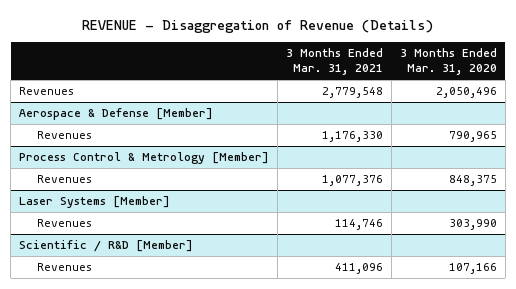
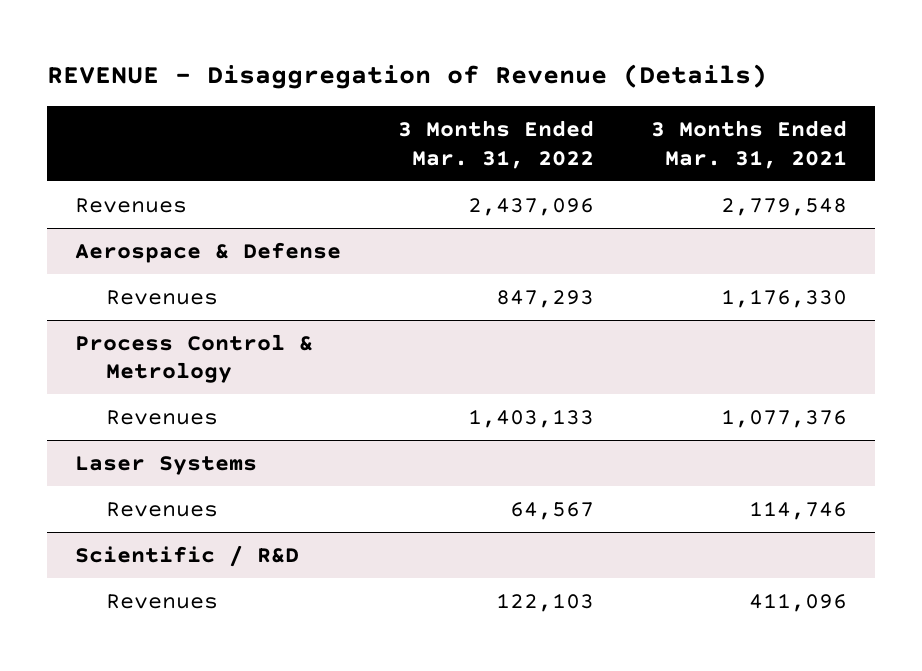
- | 3 Months Ended Mar. 31, 2021 | 3 Months Ended Mar. 31, 2020
+ | 3 Months Ended Mar. 31, 2022 | 3 Months Ended Mar. 31, 2021
- Aerospace & Defense [Member]
+ Aerospace & Defense
- Process Control & Metrology [Member]
+ Process Control & Metrology
- Laser Systems [Member]
+ Laser Systems
- Scientific / R&D [Member]
+ Scientific / R&D

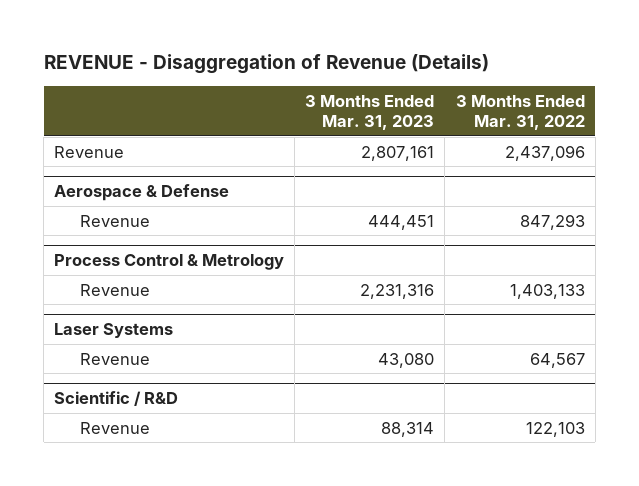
- | 3 Months Ended Mar. 31, 2022 | 3 Months Ended Mar. 31, 2021
+ | 3 Months Ended Mar. 31, 2023 | 3 Months Ended Mar. 31, 2022
- Revenues | 2,437,096 | 2,779,548
+ Revenue | 2,807,161 | 2,437,096
@ Aerospace & Defense
- Revenues | 847,293 | 1,176,330
+ Revenue | 444,451 | 847,293
@ Process Control & Metrology
- Revenues | 1,403,133 | 1,077,376
+ Revenue | 2,231,316 | 1,403,133
@ Laser Systems
- Revenues | 64,567 | 114,746
+ Revenue | 43,080 | 64,567
@ Scientific / R&D
- Revenues | 122,103 | 411,096
+ Revenue | 88,314 | 122,103

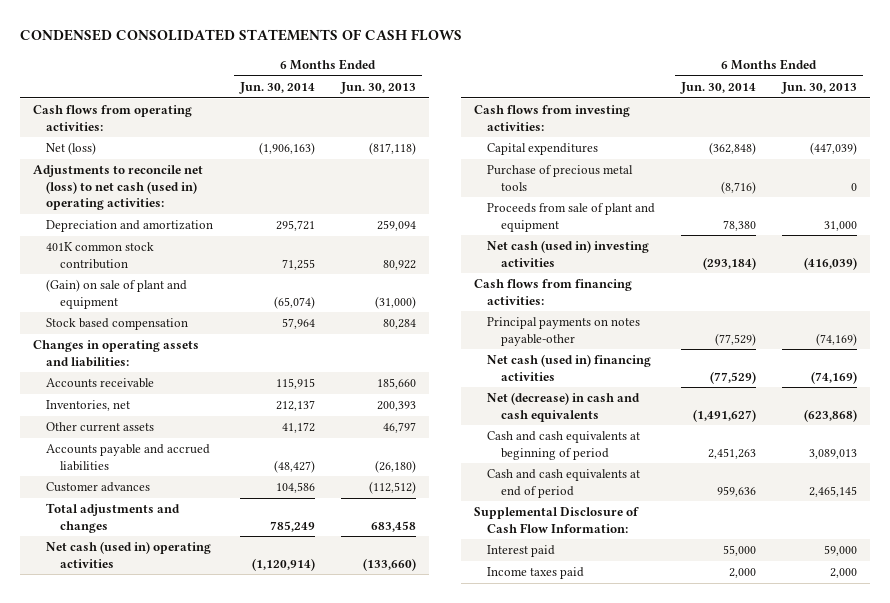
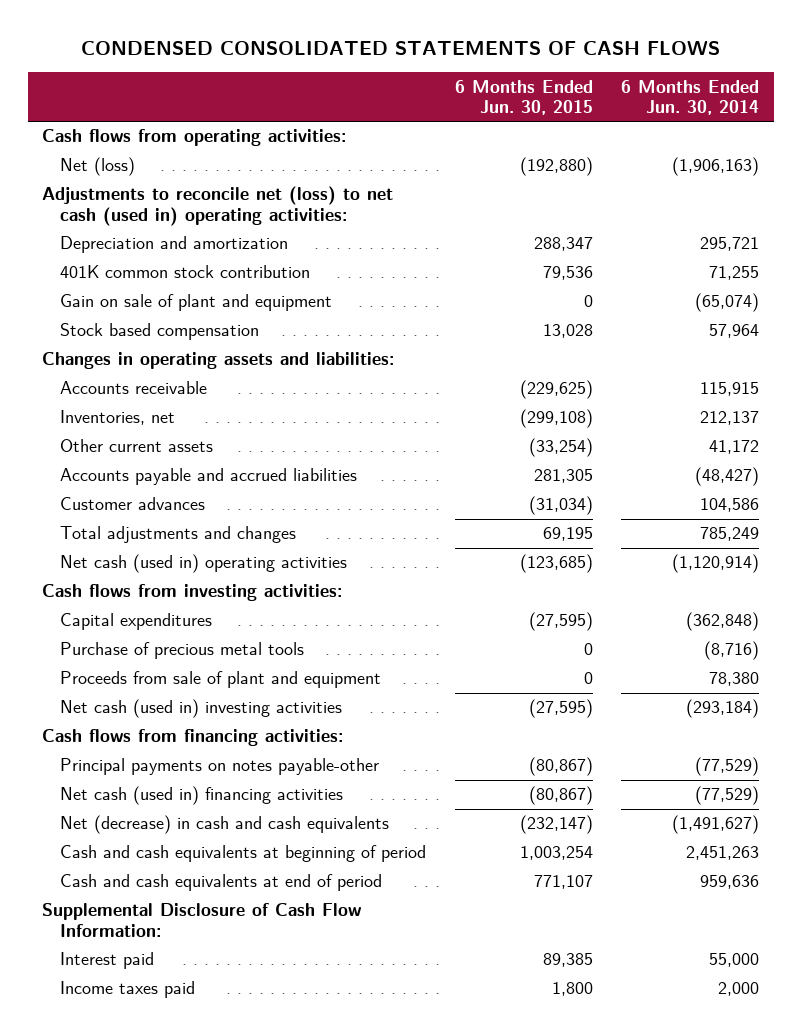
- | 6 Months Ended Jun. 30, 2014 | 6 Months Ended Jun. 30, 2013
+ | 6 Months Ended Jun. 30, 2015 | 6 Months Ended Jun. 30, 2014
- (Gain) on sale of plant and equipment | (65,074) | (31,000)
+ Gain on sale of plant and equipment | 0 | (65,074)

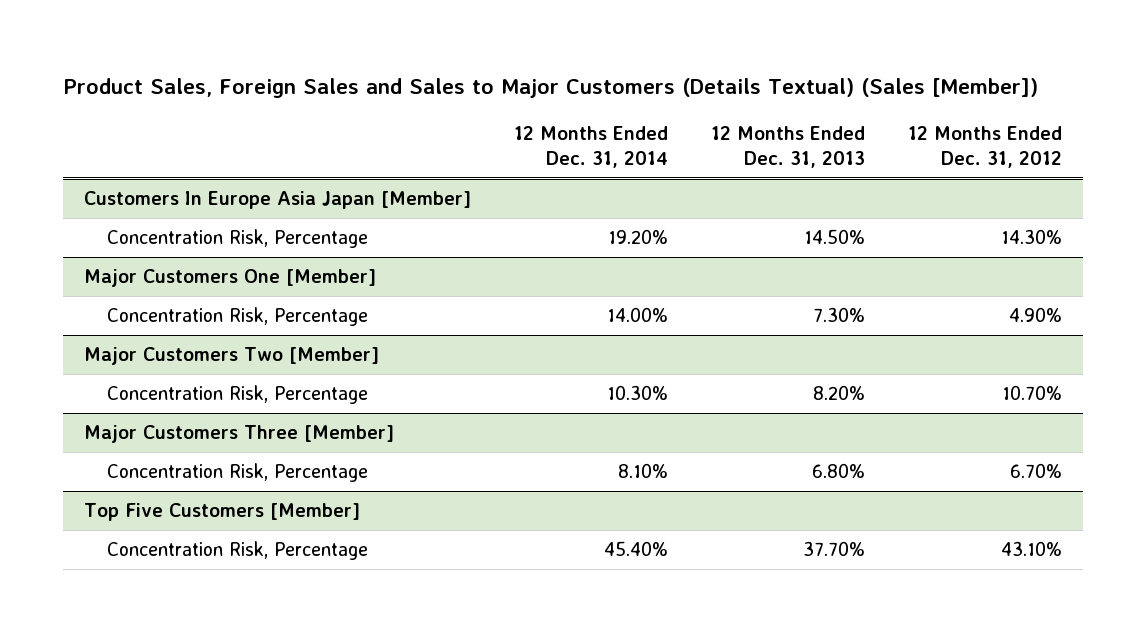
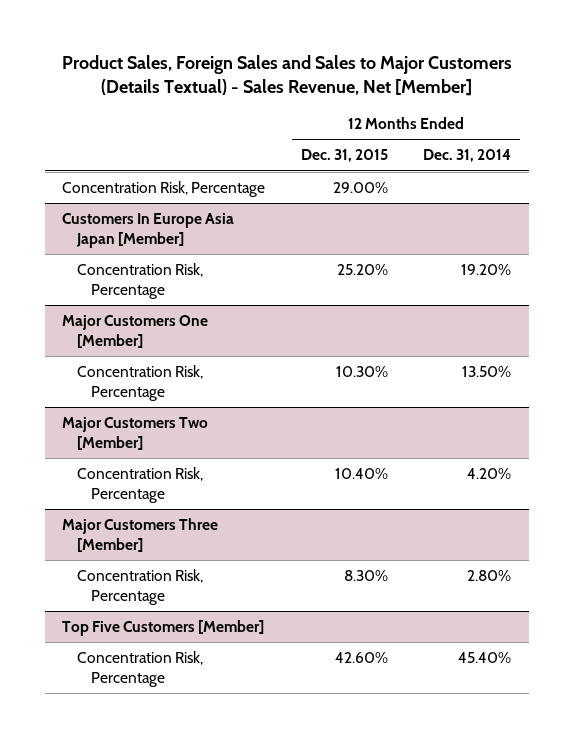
- Product Sales, Foreign Sales and Sales to Major Customers (Details Textual) (Sales [Member])
+ Product Sales, Foreign Sales and Sales to Major Customers (Details Textual) - Sales Revenue, Net [Member]
- | 12 Months Ended Dec. 31, 2014 | 12 Months Ended Dec. 31, 2013 | 12 Months Ended Dec. 31, 2012
+ | 12 Months Ended Dec. 31, 2015 | 12 Months Ended Dec. 31, 2014
+ Concentration Risk, Percentage | 29.00% |
@ Major Customers One [Member]
- Concentration Risk, Percentage | 14.00% | 7.30% | 4.90%
+ Concentration Risk, Percentage | 10.30% | 13.50%
@ Major Customers Two [Member]
- Concentration Risk, Percentage | 10.30% | 8.20% | 10.70%
+ Concentration Risk, Percentage | 10.40% | 4.20%
@ Major Customers Three [Member]
- Concentration Risk, Percentage | 8.10% | 6.80% | 6.70%
+ Concentration Risk, Percentage | 8.30% | 2.80%

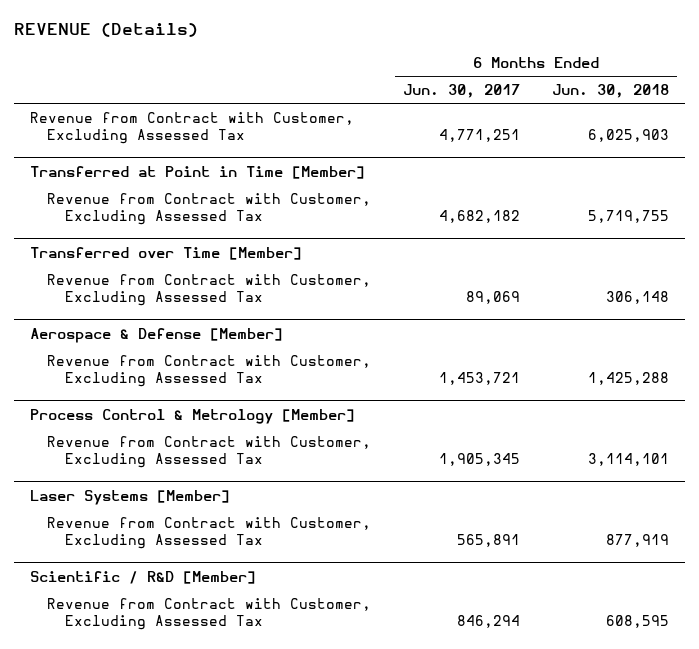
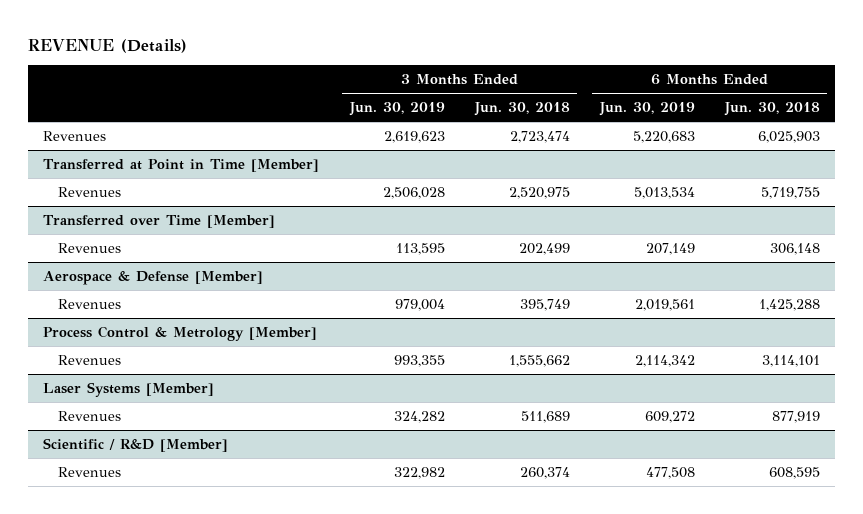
- | 6 Months Ended Jun. 30, 2017 | 6 Months Ended Jun. 30, 2018
+ | 3 Months Ended Jun. 30, 2019 | 3 Months Ended Jun. 30, 2018 | 6 Months Ended Jun. 30, 2019 | 6 Months Ended Jun. 30, 2018
- Revenue from Contract with Customer, Excluding Assessed Tax | 4,771,251 | 6,025,903
+ Revenues | 2,619,623 | 2,723,474 | 5,220,683 | 6,025,903
@ Transferred at Point in Time [Member]
- Revenue from Contract with Customer, Excluding Assessed Tax | 4,682,182 | 5,719,755
+ Revenues | 2,506,028 | 2,520,975 | 5,013,534 | 5,719,755
@ Transferred over Time [Member]
- Revenue from Contract with Customer, Excluding Assessed Tax | 89,069 | 306,148
+ Revenues | 113,595 | 202,499 | 207,149 | 306,148
@ Aerospace & Defense [Member]
- Revenue from Contract with Customer, Excluding Assessed Tax | 1,453,721 | 1,425,288
+ Revenues | 979,004 | 395,749 | 2,019,561 | 1,425,288
@ Process Control & Metrology [Member]
- Revenue from Contract with Customer, Excluding Assessed Tax | 1,905,345 | 3,114,101
+ Revenues | 993,355 | 1,555,662 | 2,114,342 | 3,114,101
@ Laser Systems [Member]
- Revenue from Contract with Customer, Excluding Assessed Tax | 565,891 | 877,919
+ Revenues | 324,282 | 511,689 | 609,272 | 877,919
@ Scientific / R&D [Member]
- Revenue from Contract with Customer, Excluding Assessed Tax | 846,294 | 608,595
+ Revenues | 322,982 | 260,374 | 477,508 | 608,595

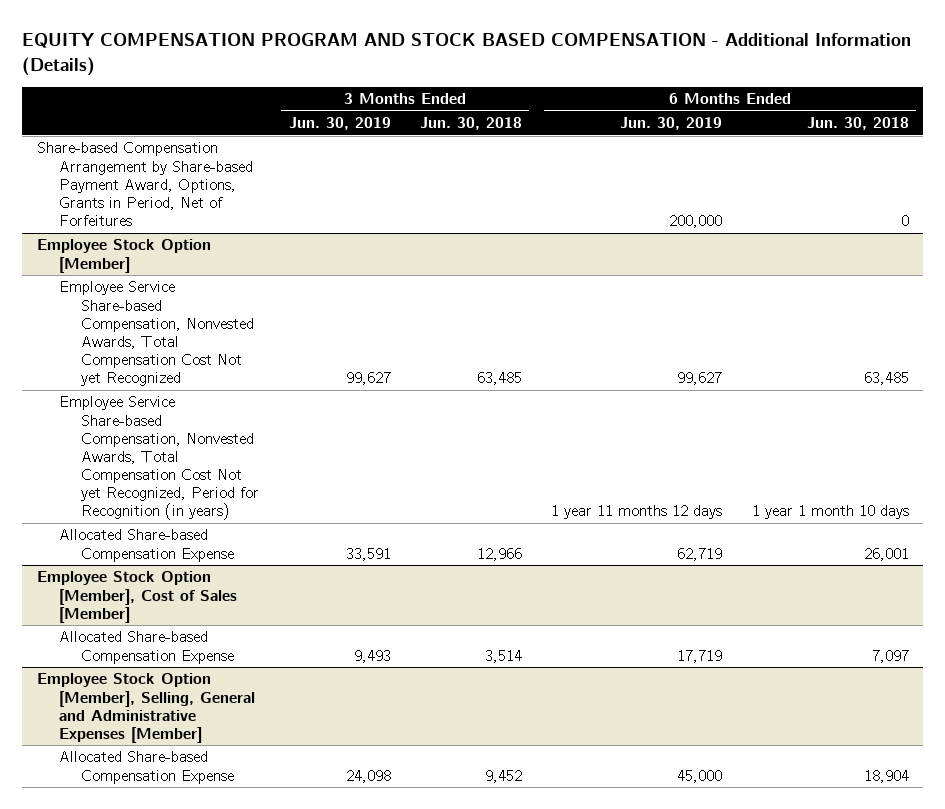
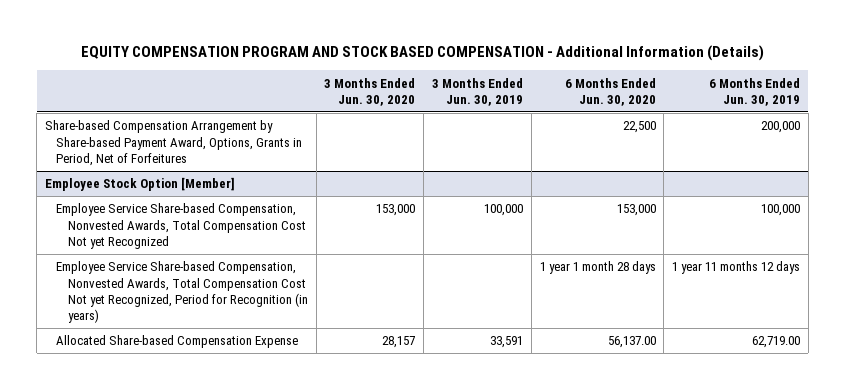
- | 3 Months Ended Jun. 30, 2019 | 3 Months Ended Jun. 30, 2018 | 6 Months Ended Jun. 30, 2019 | 6 Months Ended Jun. 30, 2018
+ | 3 Months Ended Jun. 30, 2020 | 3 Months Ended Jun. 30, 2019 | 6 Months Ended Jun. 30, 2020 | 6 Months Ended Jun. 30, 2019
@ Employee Stock Option [Member]
- Employee Service Share-based Compensation, Nonvested Awards, Total Compensation Cost Not yet Recognized | 99,627 | 63,485 | 99,627 | 63,485
+ Employee Service Share-based Compensation, Nonvested Awards, Total Compensation Cost Not yet Recognized | 153,000 | 100,000 | 153,000 | 100,000
- Allocated Share-based Compensation Expense | 33,591 | 12,966 | 62,719 | 26,001
- Employee Stock Option [Member], Cost of Sales [Member]
- Allocated Share-based Compensation Expense | 9,493 | 3,514 | 17,719 | 7,097
- Employee Stock Option [Member], Selling, General and Administrative Expenses [Member]
- Allocated Share-based Compensation Expense | 24,098 | 9,452 | 45,000 | 18,904
@ Employee Stock Option [Member]
+ Allocated Share-based Compensation Expense | 28,157 | 33,591 | 56,137.00 | 62,719.00

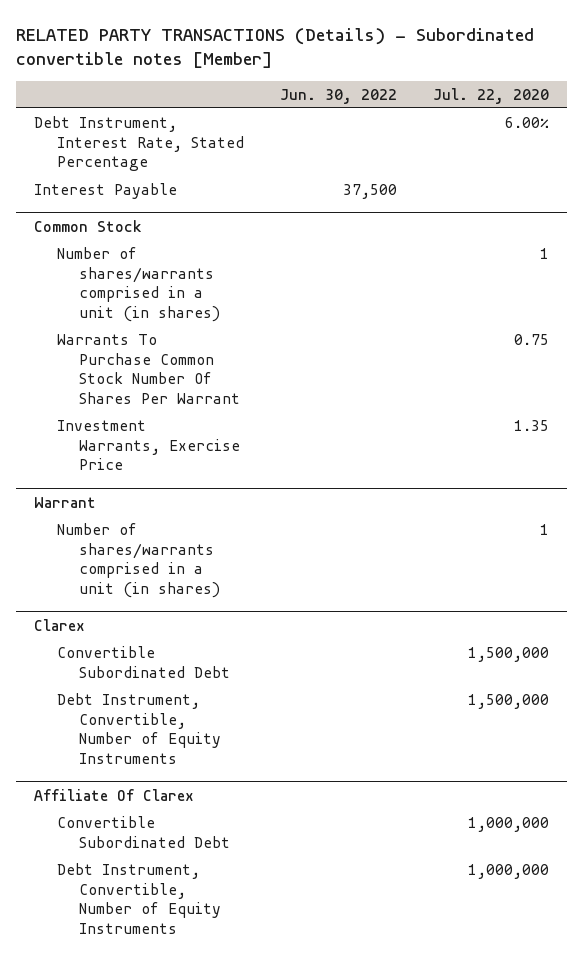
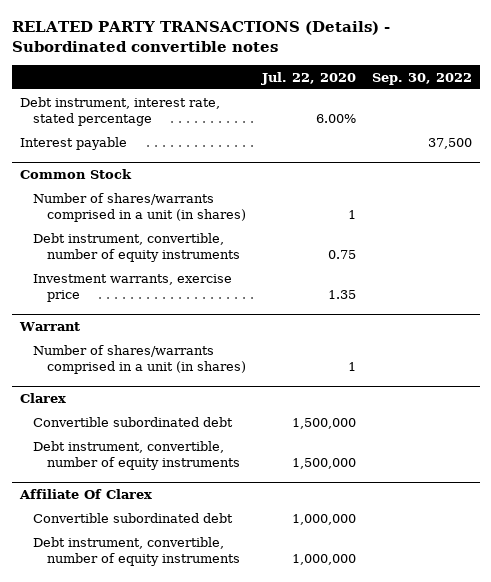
- RELATED PARTY TRANSACTIONS (Details) - Subordinated convertible notes [Member]
+ RELATED PARTY TRANSACTIONS (Details) - Subordinated convertible notes
- | Jun. 30, 2022 | Jul. 22, 2020
+ | Jul. 22, 2020 | Sep. 30, 2022
- Debt Instrument, Interest Rate, Stated Percentage | | 6.00%
- Interest Payable | 37,500 |
+ Debt instrument, interest rate, stated percentage | 6.00% |
+ Interest payable | | 37,500
@ Common Stock
- Warrants To Purchase Common Stock Number Of Shares Per Warrant | | 0.75
- Investment Warrants, Exercise Price | | 1.35
+ Debt instrument, convertible, number of equity instruments | 0.75 |
+ Investment warrants, exercise price | 1.35 |
@ Clarex
- Convertible Subordinated Debt | | 1,500,000
- Debt Instrument, Convertible, Number of Equity Instruments | | 1,500,000
+ Convertible subordinated debt | 1,500,000 |
+ Debt instrument, convertible, number of equity instruments | 1,500,000 |
@ Affiliate Of Clarex
- Convertible Subordinated Debt | | 1,000,000
- Debt Instrument, Convertible, Number of Equity Instruments | | 1,000,000
+ Convertible subordinated debt | 1,000,000 |
+ Debt instrument, convertible, number of equity instruments | 1,000,000 |

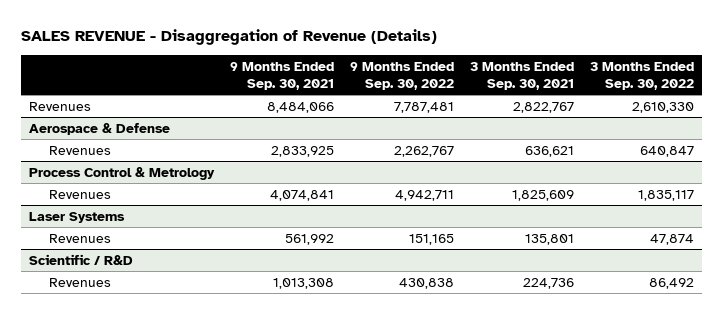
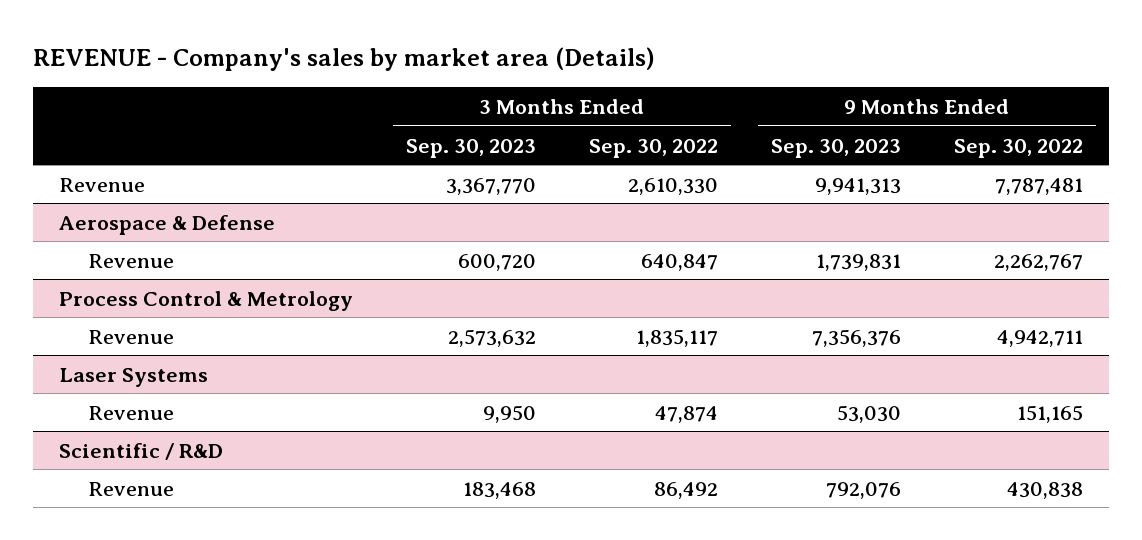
- SALES REVENUE - Disaggregation of Revenue (Details)
+ REVENUE - Company's sales by market area (Details)
- | 9 Months Ended Sep. 30, 2021 | 9 Months Ended Sep. 30, 2022 | 3 Months Ended Sep. 30, 2021 | 3 Months Ended Sep. 30, 2022
+ | 3 Months Ended Sep. 30, 2023 | 3 Months Ended Sep. 30, 2022 | 9 Months Ended Sep. 30, 2023 | 9 Months Ended Sep. 30, 2022
- Revenues | 8,484,066 | 7,787,481 | 2,822,767 | 2,610,330
+ Revenue | 3,367,770 | 2,610,330 | 9,941,313 | 7,787,481
@ Aerospace & Defense
- Revenues | 2,833,925 | 2,262,767 | 636,621 | 640,847
+ Revenue | 600,720 | 640,847 | 1,739,831 | 2,262,767
@ Process Control & Metrology
- Revenues | 4,074,841 | 4,942,711 | 1,825,609 | 1,835,117
+ Revenue | 2,573,632 | 1,835,117 | 7,356,376 | 4,942,711
@ Laser Systems
- Revenues | 561,992 | 151,165 | 135,801 | 47,874
+ Revenue | 9,950 | 47,874 | 53,030 | 151,165
@ Scientific / R&D
- Revenues | 1,013,308 | 430,838 | 224,736 | 86,492
+ Revenue | 183,468 | 86,492 | 792,076 | 430,838

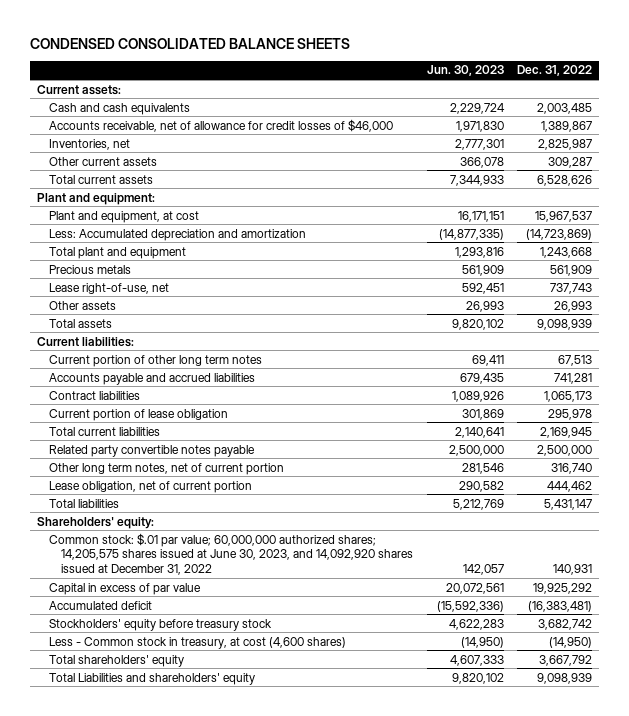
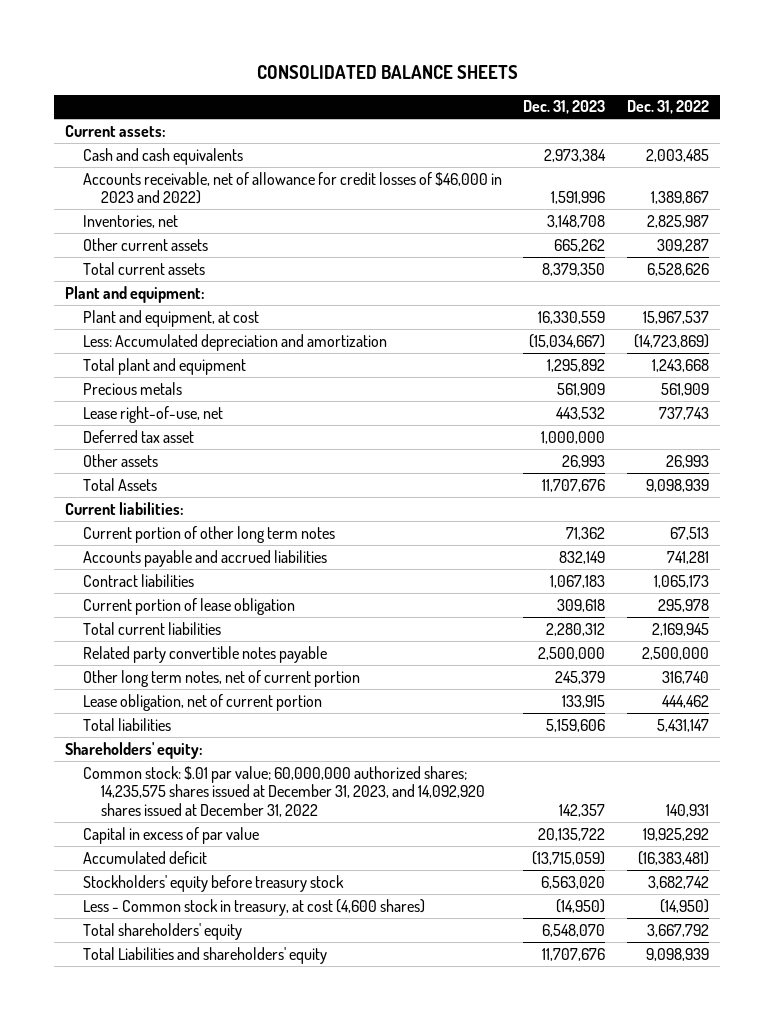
- CONDENSED CONSOLIDATED BALANCE SHEETS
+ CONSOLIDATED BALANCE SHEETS
- | Jun. 30, 2023 | Dec. 31, 2022
+ | Dec. 31, 2023 | Dec. 31, 2022
- Accounts receivable, net of allowance for credit losses of $46,000 | 1,971,830 | 1,389,867
+ Accounts receivable, net of allowance for credit losses of $46,000 in 2023 and 2022) | 1,591,996 | 1,389,867
+ Deferred tax asset | 1,000,000 |
- Total assets | 9,820,102 | 9,098,939
+ Total Assets | 11,707,676 | 9,098,939
- Common stock: $.01 par value; 60,000,000 authorized shares; 14,205,575 shares issued at June 30, 2023, and 14,092,920 shares issued at December 31, 2022 | 142,057 | 140,931
+ Common stock: $.01 par value; 60,000,000 authorized shares; 14,235,575 shares issued at December 31, 2023, and 14,092,920 shares issued at December 31, 2022 | 142,357 | 140,931

